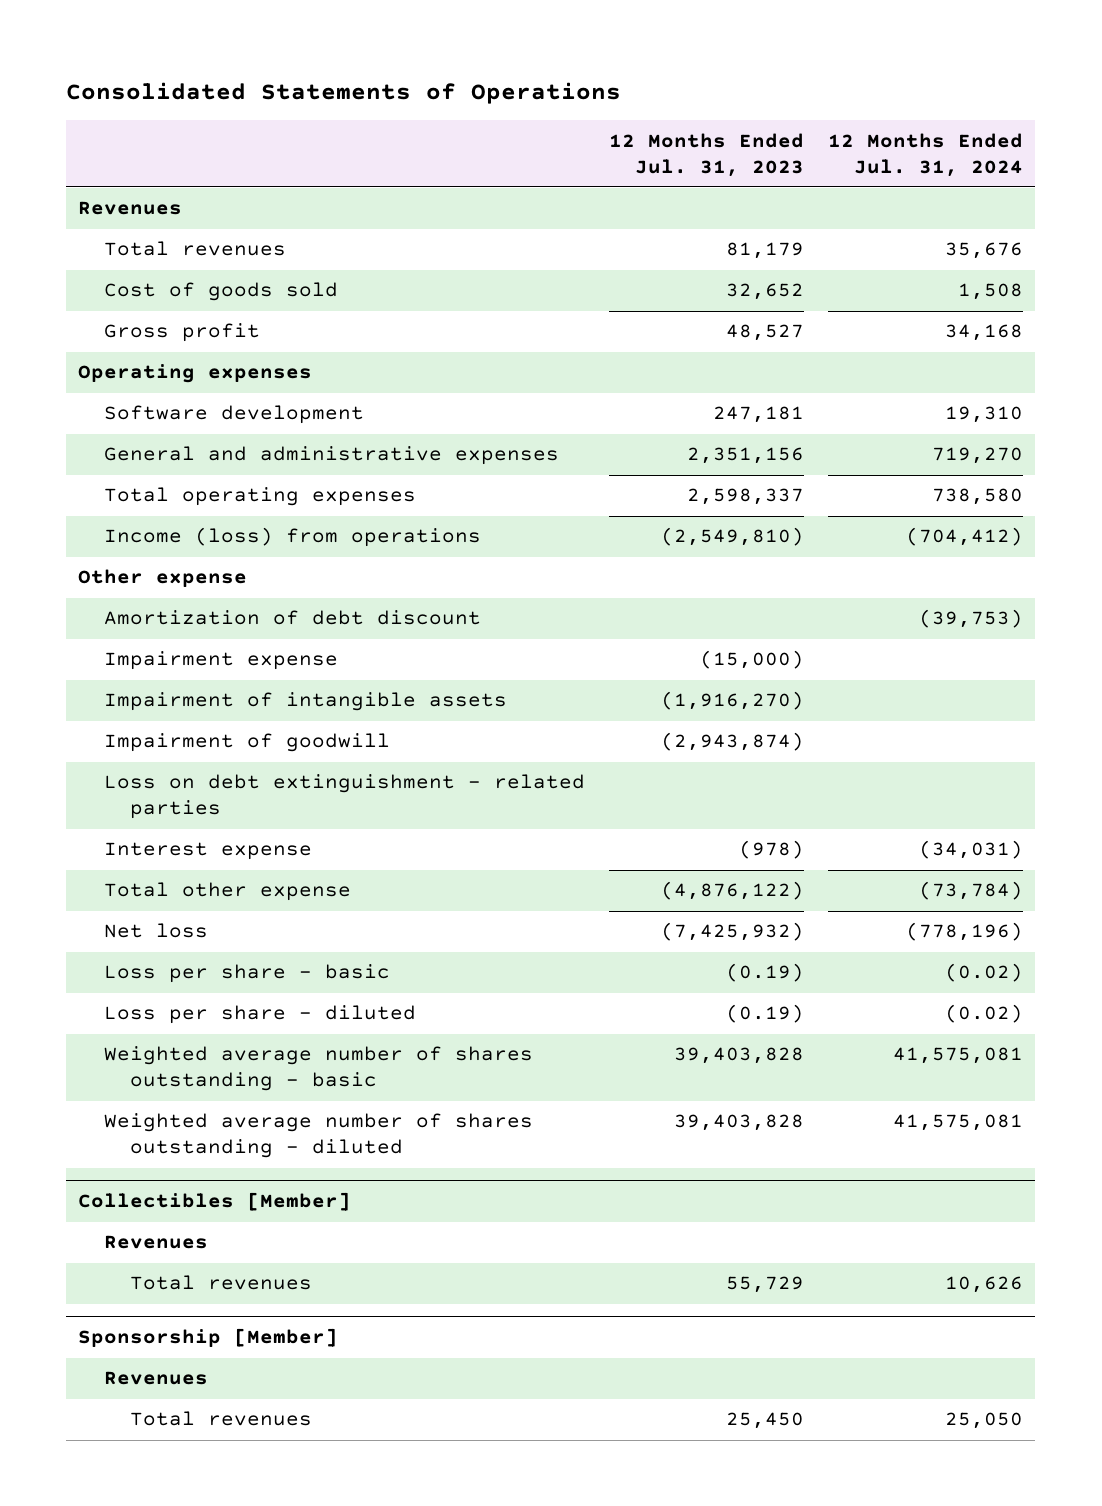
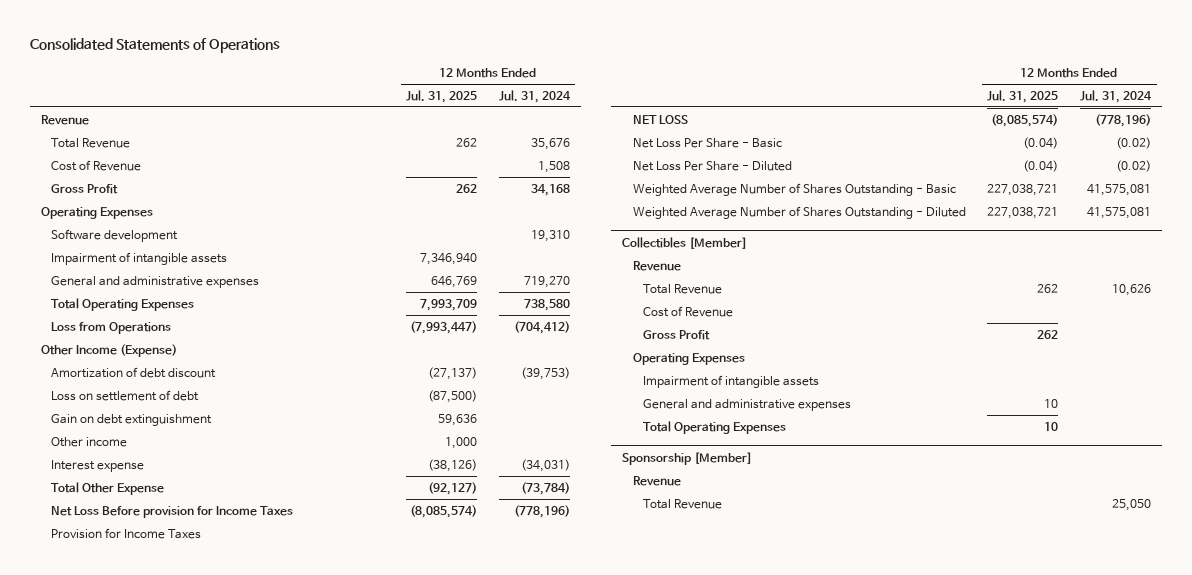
- | 12 Months Ended Jul. 31, 2023 | 12 Months Ended Jul. 31, 2024
+ | 12 Months Ended Jul. 31, 2025 | 12 Months Ended Jul. 31, 2024
- Revenues
- Total revenues | 81,179 | 35,676
- Cost of goods sold | 32,652 | 1,508
- Gross profit | 48,527 | 34,168
- Operating expenses
+ Revenue
+ Total Revenue | 262 | 35,676
+ Cost of Revenue | | 1,508
+ Gross Profit | 262 | 34,168
+ Operating Expenses
moved up: Impairment of intangible assets | 7,346,940 |
- Total operating expenses | 2,598,337 | 738,580
- Income (loss) from operations | (2,549,810) | (704,412)
- Other expense
+ Total Operating Expenses | 7,993,709 | 738,580
+ Loss from Operations | (7,993,447) | (704,412)
+ Other Income (Expense)
- Impairment expense | (15,000) |
- Impairment of goodwill | (2,943,874) |
- Loss on debt extinguishment - related parties
+ Loss on settlement of debt | (87,500) |
+ Gain on debt extinguishment | 59,636 |
+ Other income | 1,000 |
- Total other expense | (4,876,122) | (73,784)
- Net loss | (7,425,932) | (778,196)
- Loss per share - basic | (0.19) | (0.02)
- Loss per share - diluted | (0.19) | (0.02)
- Weighted average number of shares outstanding - basic | 39,403,828 | 41,575,081
- Weighted average number of shares outstanding - diluted | 39,403,828 | 41,575,081
+ Total Other Expense | (92,127) | (73,784)
+ Net Loss Before provision for Income Taxes | (8,085,574) | (778,196)
+ Provision for Income Taxes
+ NET LOSS | (8,085,574) | (778,196)
+ Net Loss Per Share - Basic | (0.04) | (0.02)
+ Net Loss Per Share - Diluted | (0.04) | (0.02)
+ Weighted Average Number of Shares Outstanding - Basic | 227,038,721 | 41,575,081
+ Weighted Average Number of Shares Outstanding - Diluted | 227,038,721 | 41,575,081
@ Collectibles [Member]
- Revenues
- Total revenues | 55,729 | 10,626
+ Revenue
+ Total Revenue | 262 | 10,626
+ Cost of Revenue
+ Gross Profit | 262 |
+ Operating Expenses
+ Impairment of intangible assets
+ General and administrative expenses | 10 |
+ Total Operating Expenses | 10 |
@ Sponsorship [Member]
- Revenues
- Total revenues | 25,450 | 25,050
+ Revenue
+ Total Revenue | | 25,050

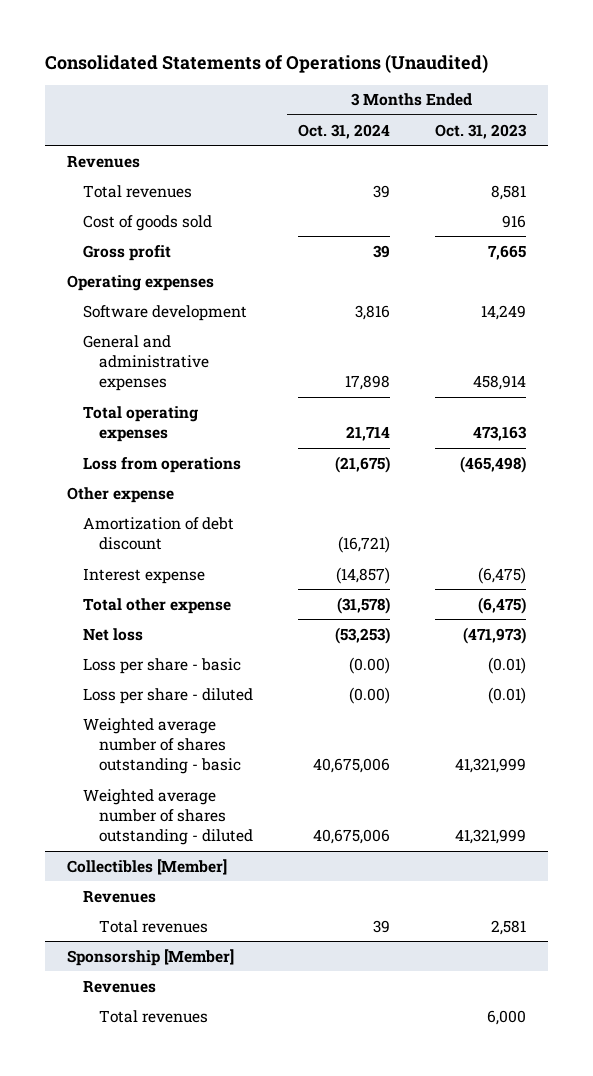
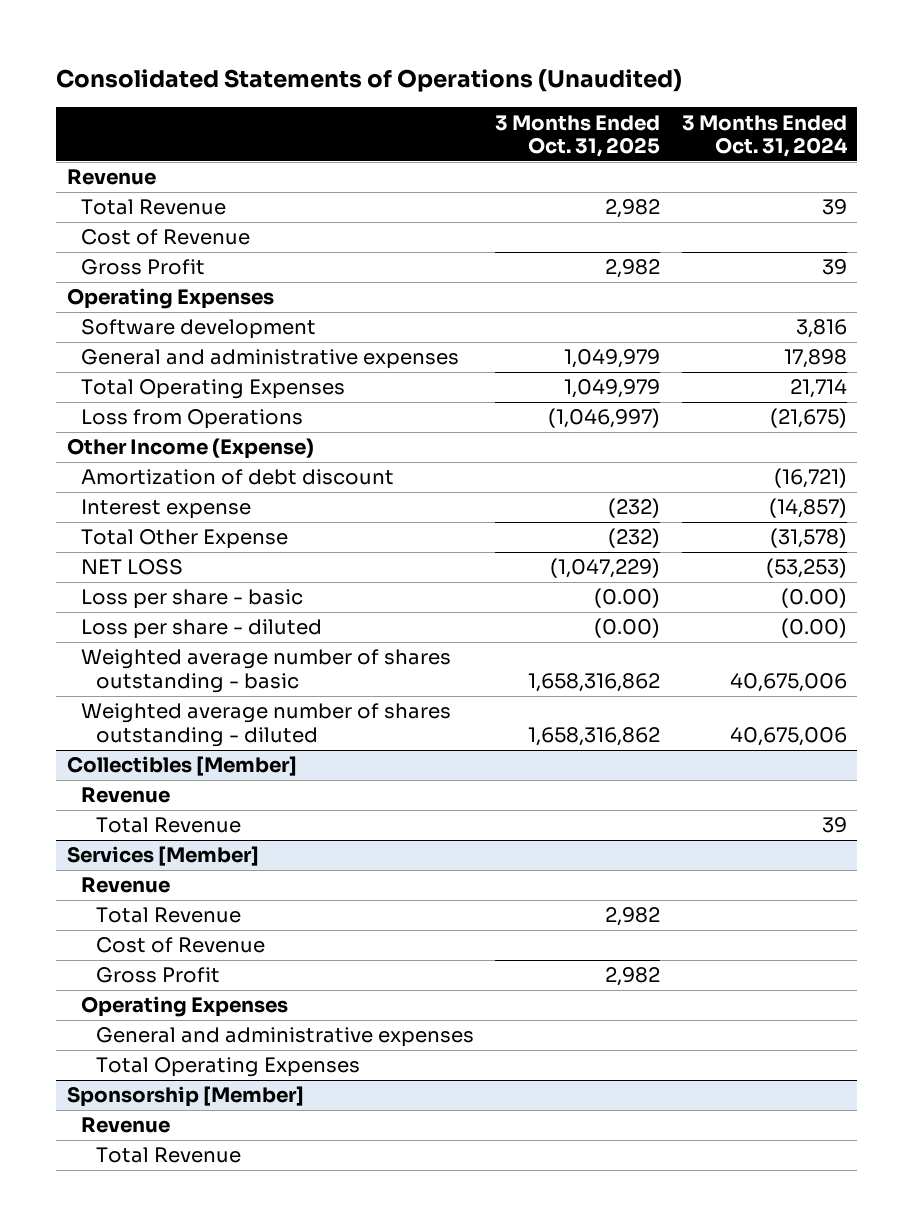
- | 3 Months Ended Oct. 31, 2024 | 3 Months Ended Oct. 31, 2023
+ | 3 Months Ended Oct. 31, 2025 | 3 Months Ended Oct. 31, 2024
- Revenues
- Total revenues | 39 | 8,581
- Cost of goods sold | | 916
- Gross profit | 39 | 7,665
- Operating expenses
+ Revenue
+ Total Revenue | 2,982 | 39
+ Cost of Revenue
+ Gross Profit | 2,982 | 39
+ Operating Expenses
- Total operating expenses | 21,714 | 473,163
- Loss from operations | (21,675) | (465,498)
- Other expense
+ Total Operating Expenses | 1,049,979 | 21,714
+ Loss from Operations | (1,046,997) | (21,675)
+ Other Income (Expense)
- Total other expense | (31,578) | (6,475)
- Net loss | (53,253) | (471,973)
+ Total Other Expense | (232) | (31,578)
+ NET LOSS | (1,047,229) | (53,253)
@ Collectibles [Member]
- Revenues
- Total revenues | 39 | 2,581
+ Revenue
+ Total Revenue | | 39
+ Services [Member]
+ Revenue
+ Total Revenue | 2,982 |
+ Cost of Revenue
+ Gross Profit | 2,982 |
+ Operating Expenses
+ General and administrative expenses
+ Total Operating Expenses
@ Sponsorship [Member]
- Revenues
- Total revenues | | 6,000
+ Revenue
+ Total Revenue

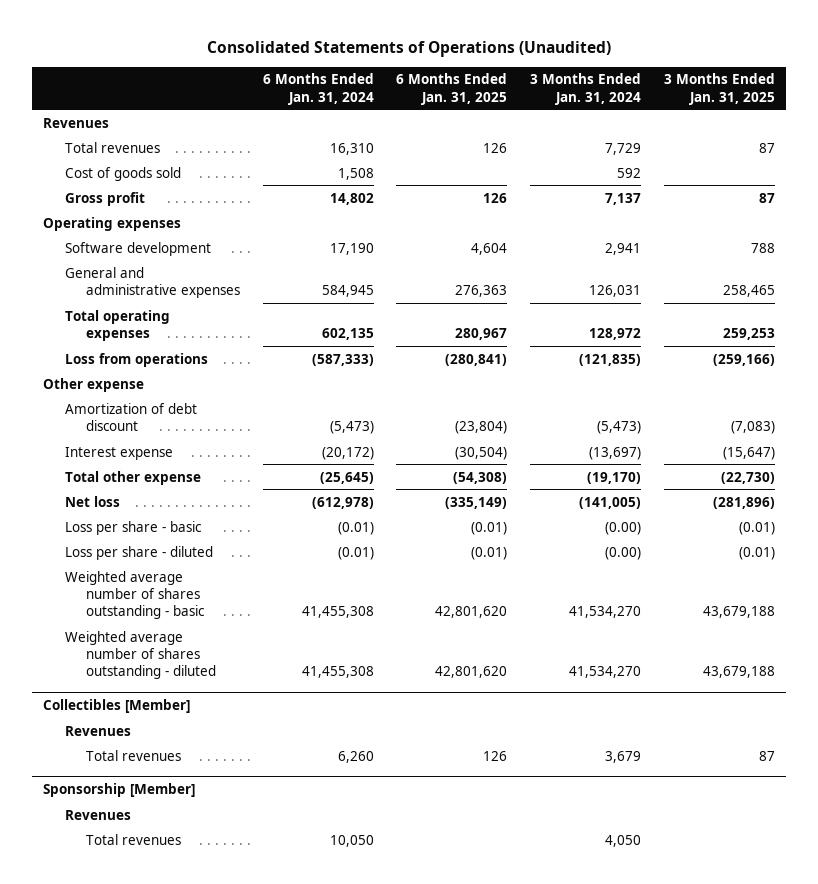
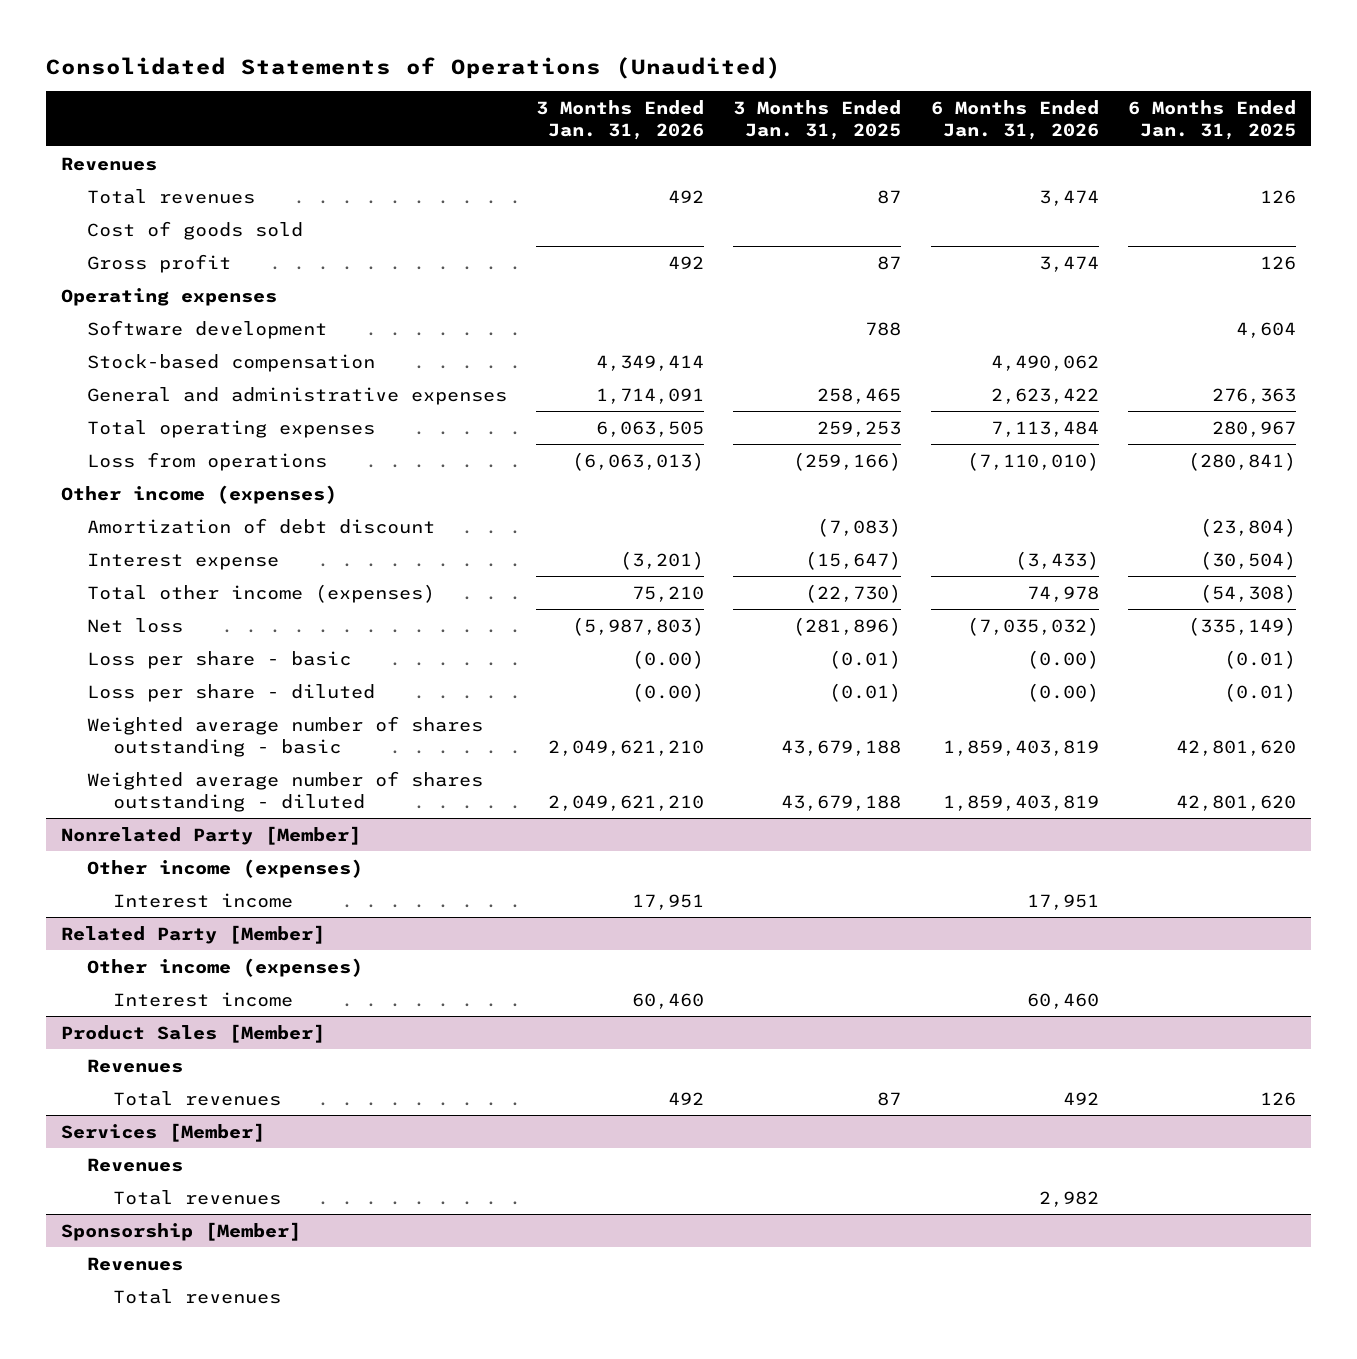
- | 6 Months Ended Jan. 31, 2024 | 6 Months Ended Jan. 31, 2025 | 3 Months Ended Jan. 31, 2024 | 3 Months Ended Jan. 31, 2025
+ | 3 Months Ended Jan. 31, 2026 | 3 Months Ended Jan. 31, 2025 | 6 Months Ended Jan. 31, 2026 | 6 Months Ended Jan. 31, 2025
+ Stock-based compensation | 4,349,414 | | 4,490,062 |
- Other expense
+ Other income (expenses)
- Total other expense | (25,645) | (54,308) | (19,170) | (22,730)
+ Total other income (expenses) | 75,210 | (22,730) | 74,978 | (54,308)
- Collectibles [Member]
+ Nonrelated Party [Member]
+ Other income (expenses)
+ Interest income | 17,951 | | 17,951 |
+ Related Party [Member]
+ Other income (expenses)
+ Interest income | 60,460 | | 60,460 |
+ Product Sales [Member]
+ Services [Member]
+ Revenues
+ Total revenues | | | 2,982 |

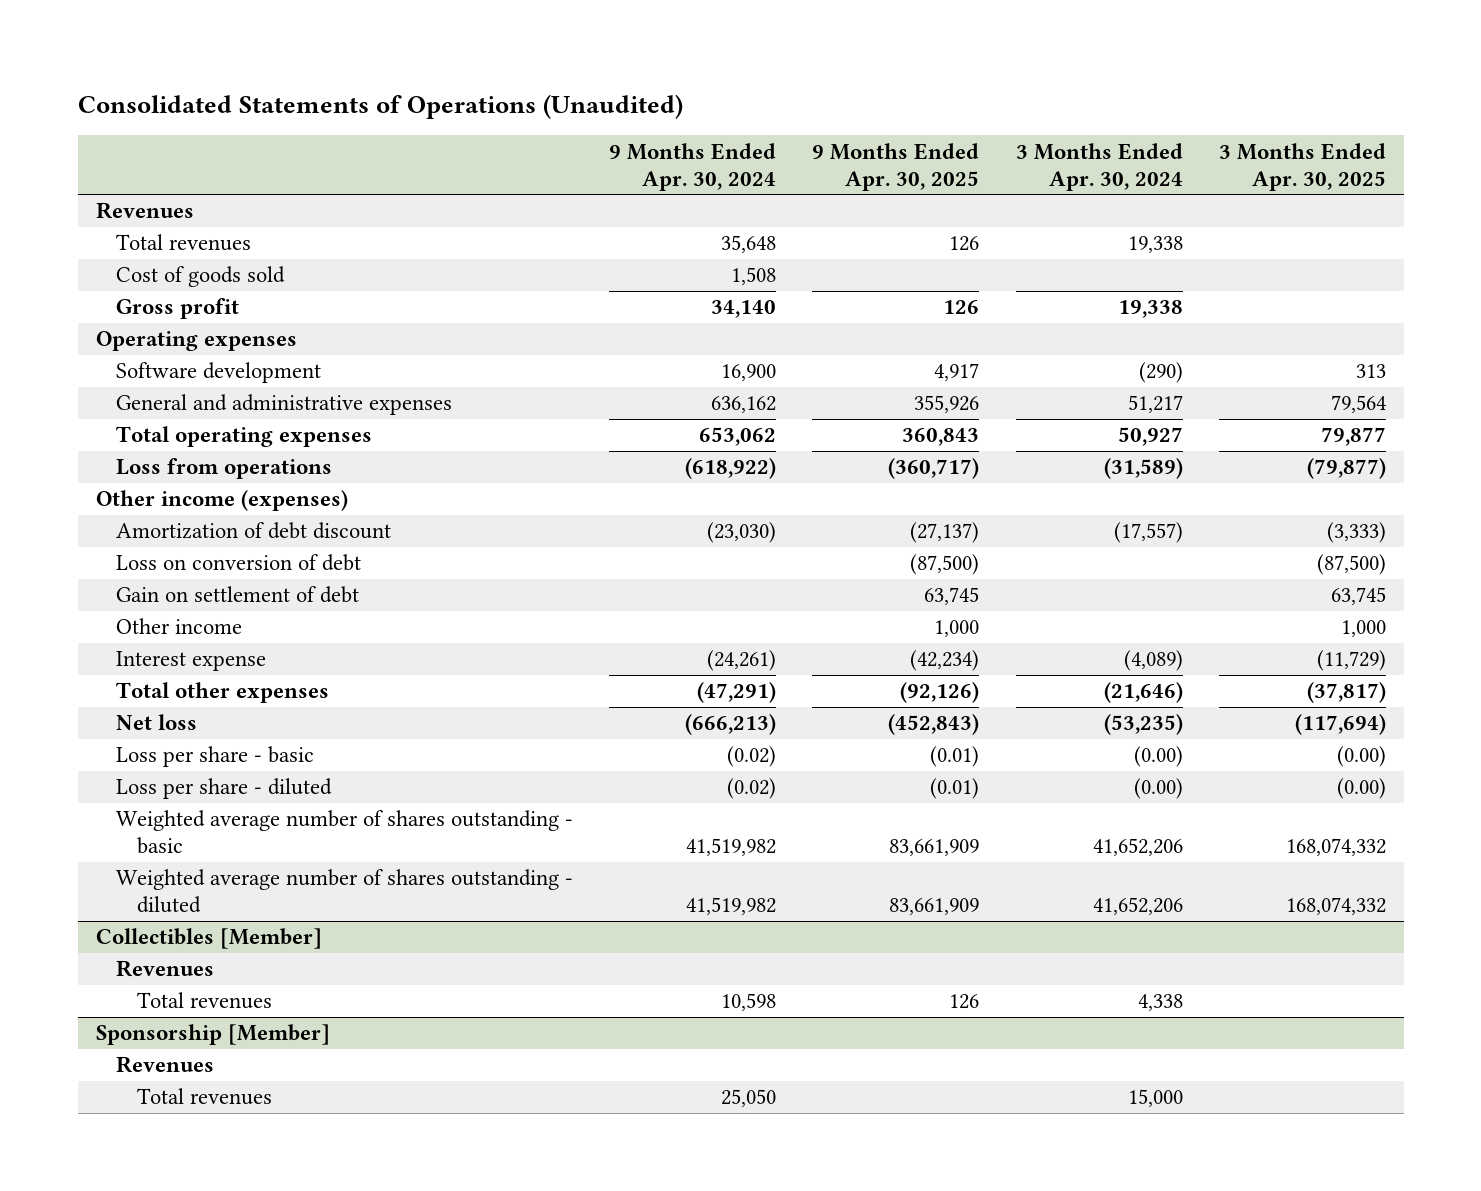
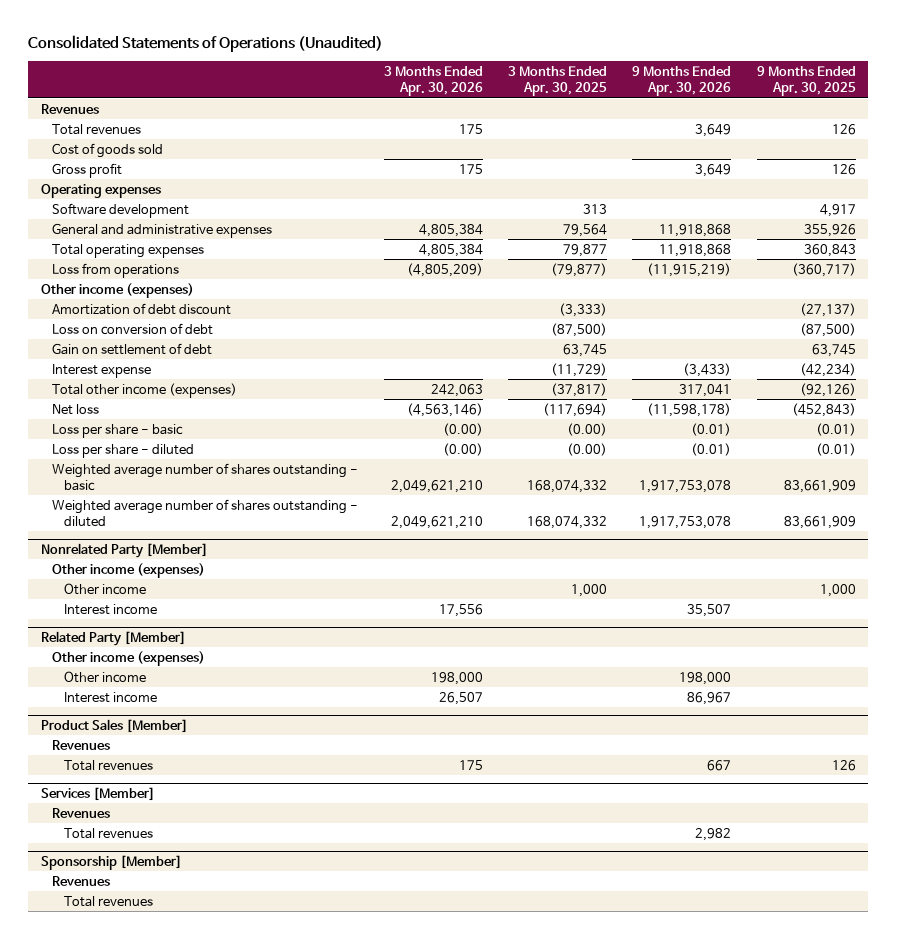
- | 9 Months Ended Apr. 30, 2024 | 9 Months Ended Apr. 30, 2025 | 3 Months Ended Apr. 30, 2024 | 3 Months Ended Apr. 30, 2025
+ | 3 Months Ended Apr. 30, 2026 | 3 Months Ended Apr. 30, 2025 | 9 Months Ended Apr. 30, 2026 | 9 Months Ended Apr. 30, 2025
- Other income | | 1,000 | | 1,000
- Total other expenses | (47,291) | (92,126) | (21,646) | (37,817)
+ Total other income (expenses) | 242,063 | (37,817) | 317,041 | (92,126)
- Collectibles [Member]
+ Nonrelated Party [Member]
+ Other income (expenses)
+ Other income | | 1,000 | | 1,000
+ Interest income | 17,556 | | 35,507 |
+ Related Party [Member]
+ Other income (expenses)
+ Other income | 198,000 | | 198,000 |
+ Interest income | 26,507 | | 86,967 |
+ Product Sales [Member]
+ Services [Member]
+ Revenues
+ Total revenues | | | 2,982 |

